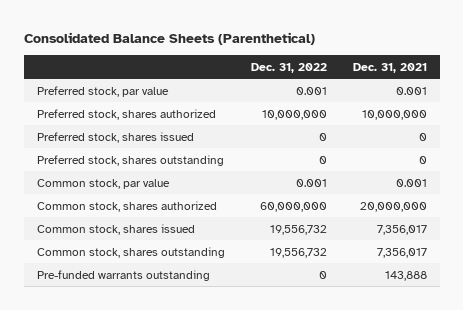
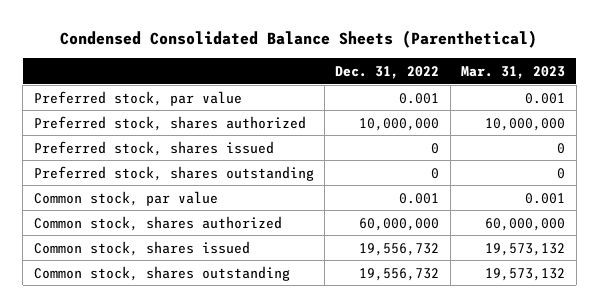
- Consolidated Balance Sheets (Parenthetical)
+ Condensed Consolidated Balance Sheets (Parenthetical)
- | Dec. 31, 2022 | Dec. 31, 2021
+ | Dec. 31, 2022 | Mar. 31, 2023
- Pre-funded warrants outstanding | 0 | 143,888

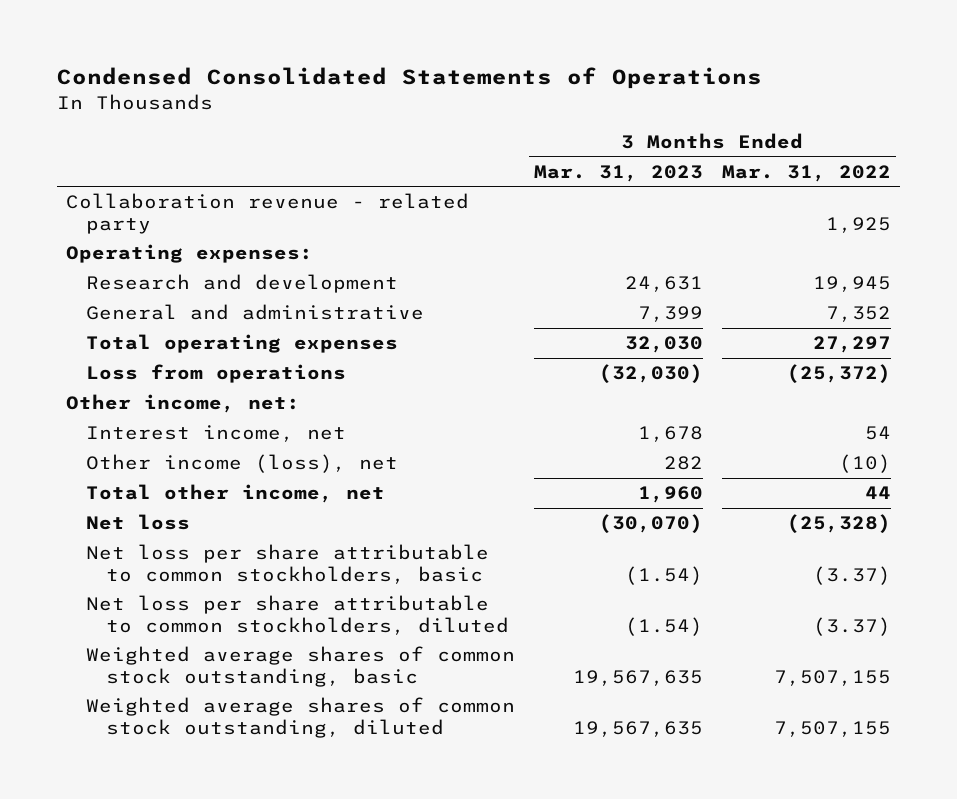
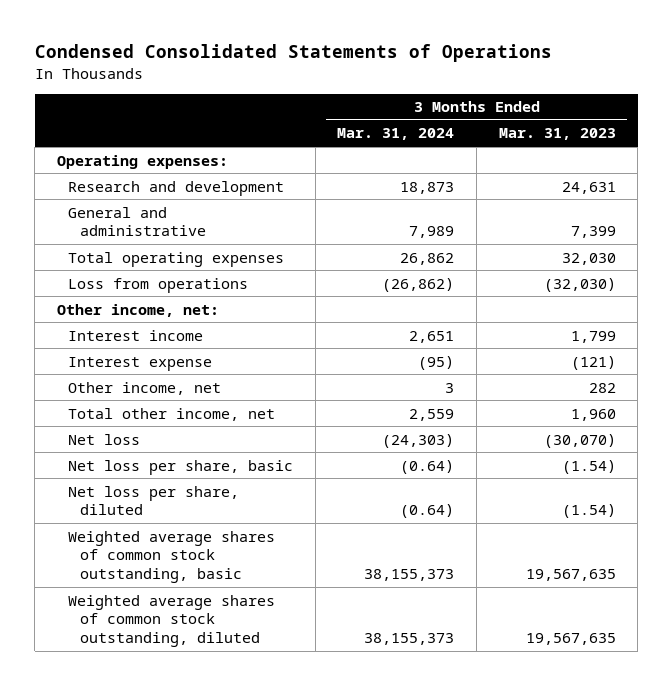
- | 3 Months Ended Mar. 31, 2023 | 3 Months Ended Mar. 31, 2022
+ | 3 Months Ended Mar. 31, 2024 | 3 Months Ended Mar. 31, 2023
- Collaboration revenue - related party | | 1,925
- Interest income, net | 1,678 | 54
- Other income (loss), net | 282 | (10)
+ Interest income | 2,651 | 1,799
+ Interest expense | (95) | (121)
+ Other income, net | 3 | 282
- Net loss per share attributable to common stockholders, basic | (1.54) | (3.37)
- Net loss per share attributable to common stockholders, diluted | (1.54) | (3.37)
+ Net loss per share, basic | (0.64) | (1.54)
+ Net loss per share, diluted | (0.64) | (1.54)

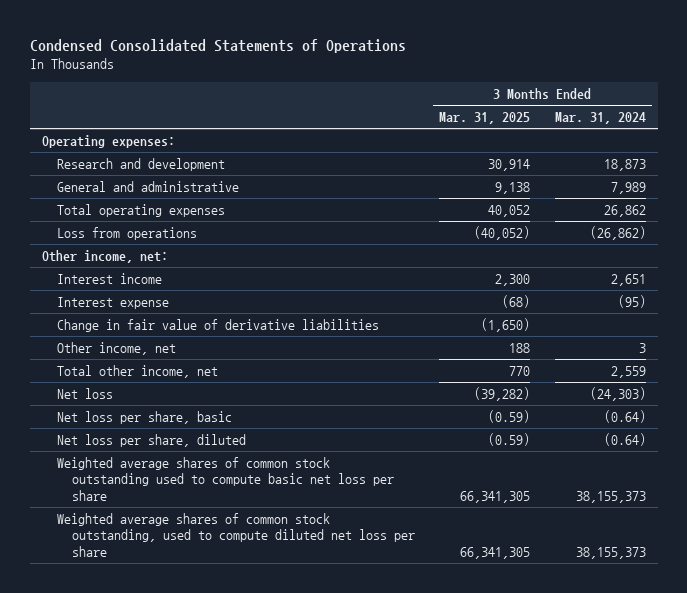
- | 3 Months Ended Mar. 31, 2024 | 3 Months Ended Mar. 31, 2023
+ | 3 Months Ended Mar. 31, 2025 | 3 Months Ended Mar. 31, 2024
+ Change in fair value of derivative liabilities | (1,650) |
- Weighted average shares of common stock outstanding, basic | 38,155,373 | 19,567,635
- Weighted average shares of common stock outstanding, diluted | 38,155,373 | 19,567,635
+ Weighted average shares of common stock outstanding used to compute basic net loss per share | 66,341,305 | 38,155,373
+ Weighted average shares of common stock outstanding, used to compute diluted net loss per share | 66,341,305 | 38,155,373

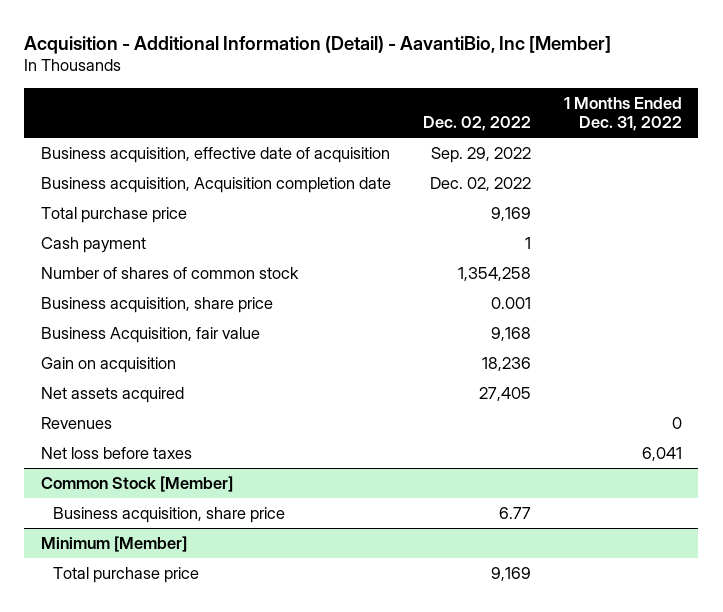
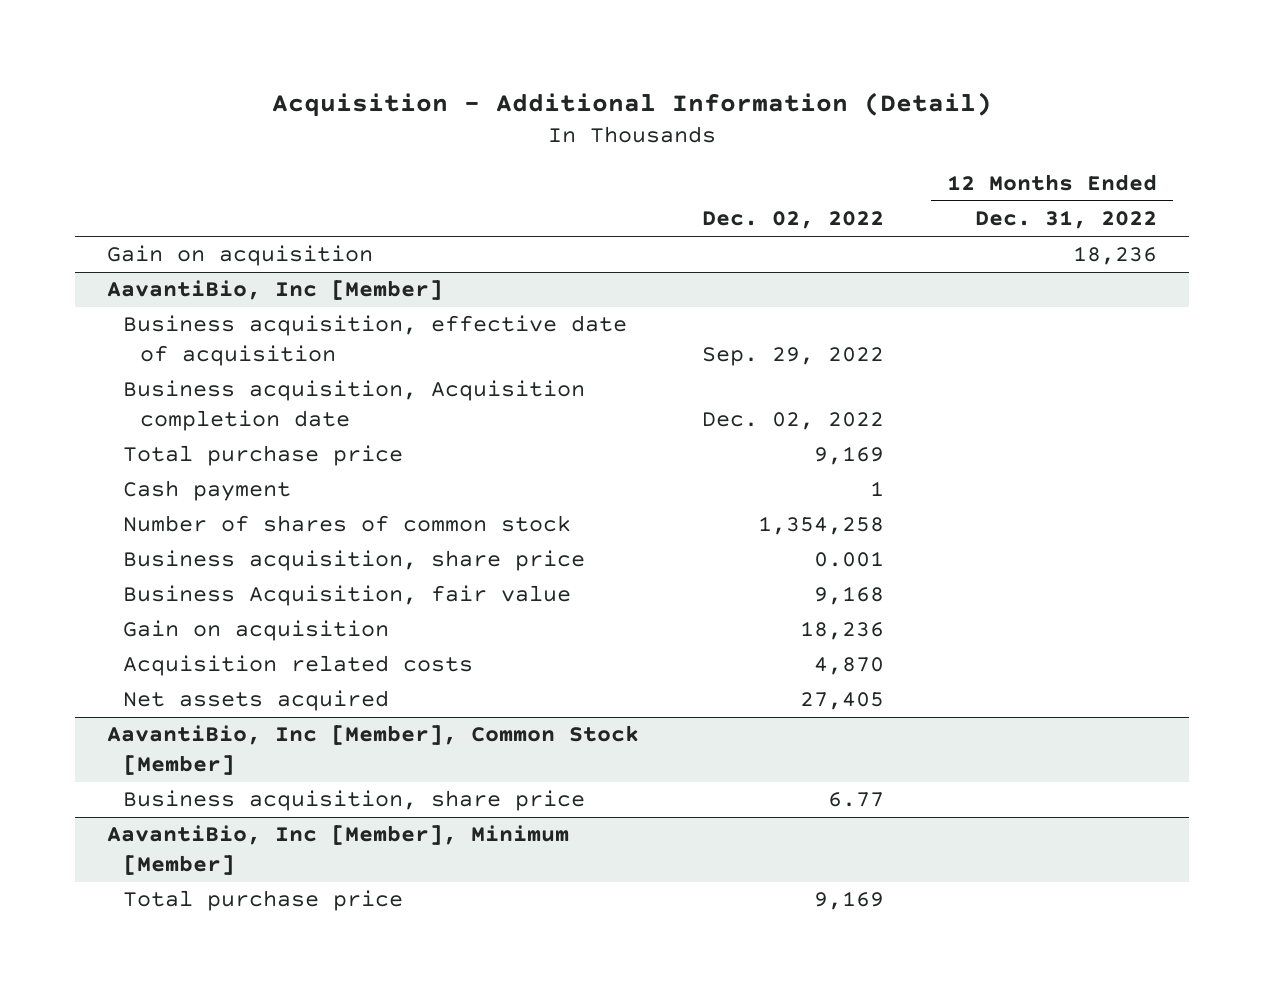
- Acquisition - Additional Information (Detail) - AavantiBio, Inc [Member]
+ Acquisition - Additional Information (Detail)
- | Dec. 02, 2022 | 1 Months Ended Dec. 31, 2022
+ | Dec. 02, 2022 | 12 Months Ended Dec. 31, 2022
+ Gain on acquisition | | 18,236
+ AavantiBio, Inc [Member]
+ Acquisition related costs | 4,870 |
- Revenues | | 0
- Net loss before taxes | | 6,041
- Common Stock [Member]
+ AavantiBio, Inc [Member], Common Stock [Member]
- Minimum [Member]
+ AavantiBio, Inc [Member], Minimum [Member]

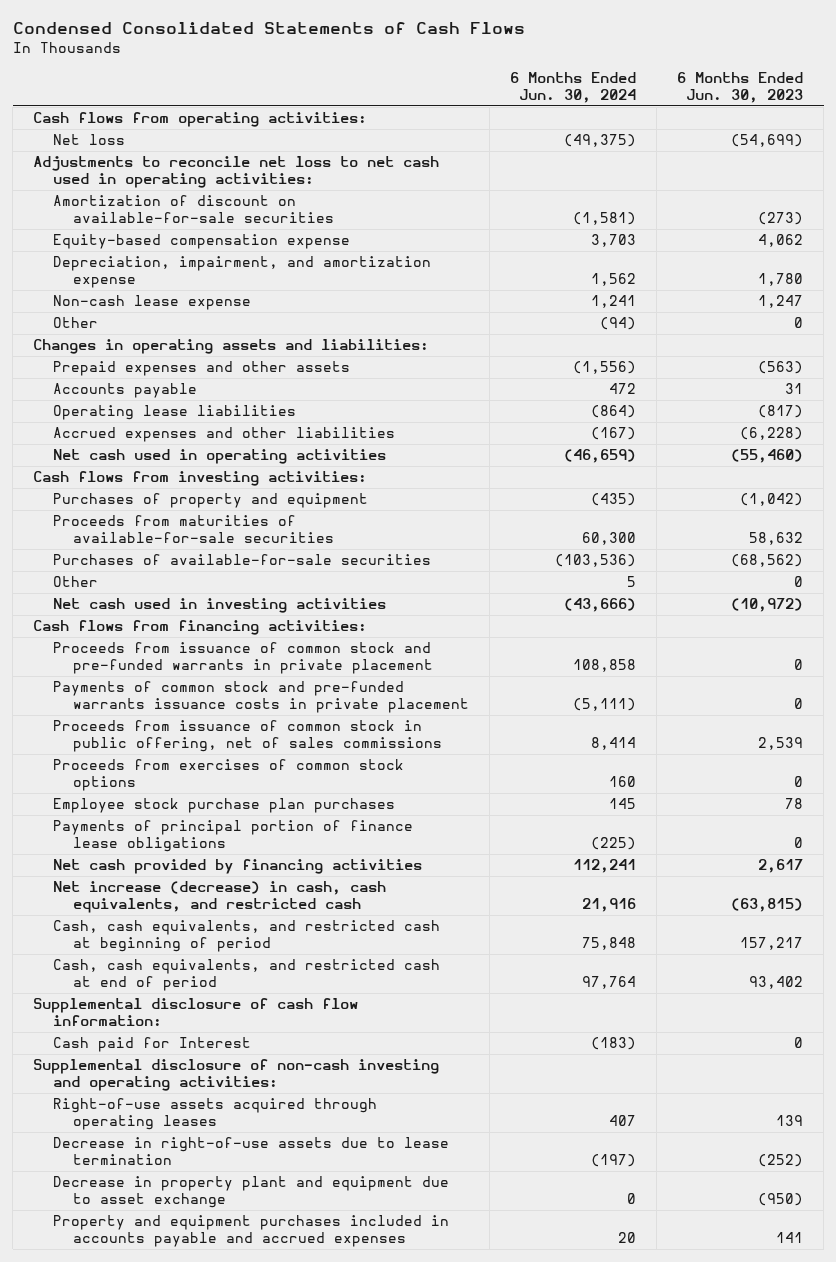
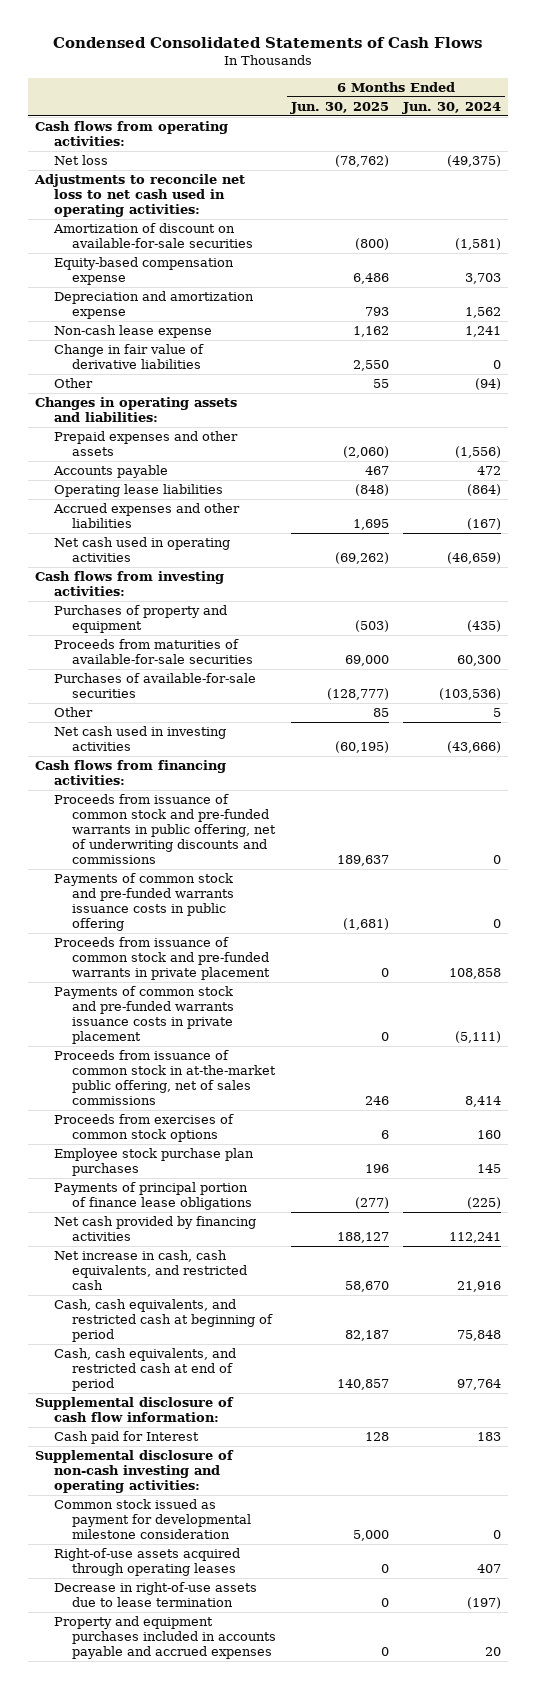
- | 6 Months Ended Jun. 30, 2024 | 6 Months Ended Jun. 30, 2023
+ | 6 Months Ended Jun. 30, 2025 | 6 Months Ended Jun. 30, 2024
- Depreciation, impairment, and amortization expense | 1,562 | 1,780
+ Depreciation and amortization expense | 793 | 1,562
+ Change in fair value of derivative liabilities | 2,550 | 0
+ Proceeds from issuance of common stock and pre-funded warrants in public offering, net of underwriting discounts and commissions | 189,637 | 0
+ Payments of common stock and pre-funded warrants issuance costs in public offering | (1,681) | 0
- Proceeds from issuance of common stock in public offering, net of sales commissions | 8,414 | 2,539
+ Proceeds from issuance of common stock in at-the-market public offering, net of sales commissions | 246 | 8,414
- Net increase (decrease) in cash, cash equivalents, and restricted cash | 21,916 | (63,815)
+ Net increase in cash, cash equivalents, and restricted cash | 58,670 | 21,916
- Cash paid for Interest | (183) | 0
+ Cash paid for Interest | 128 | 183
+ Common stock issued as payment for developmental milestone consideration | 5,000 | 0
- Decrease in property plant and equipment due to asset exchange | 0 | (950)

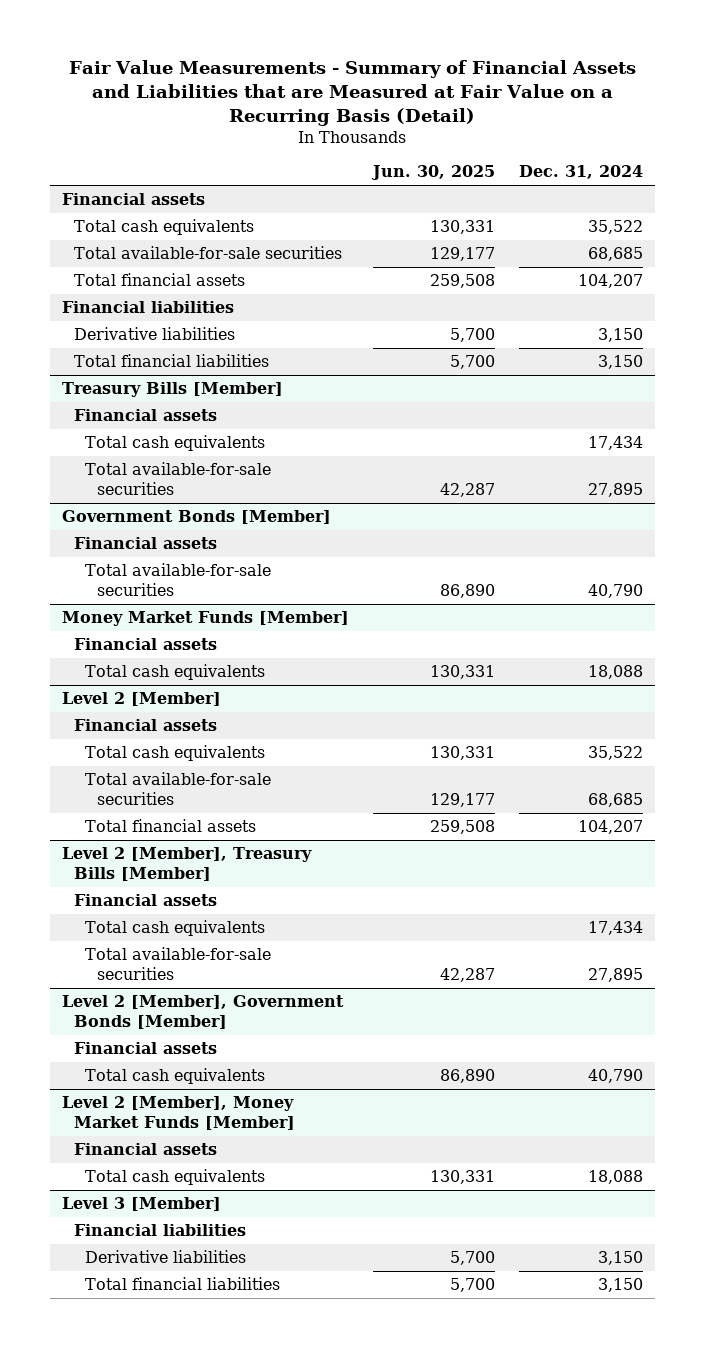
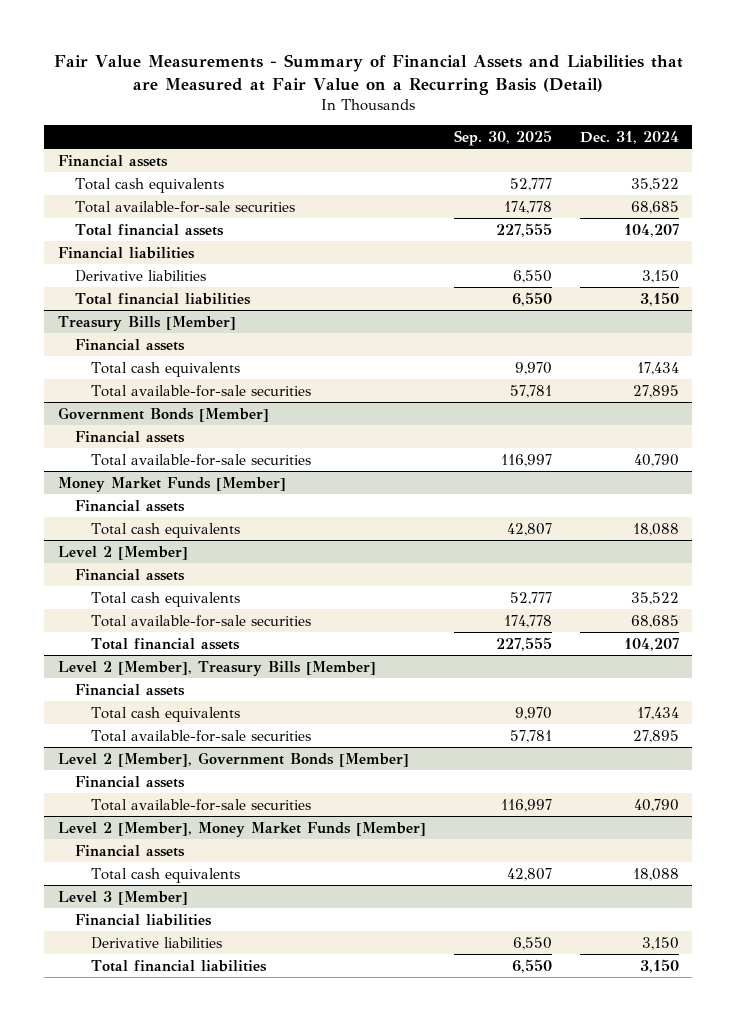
- | Jun. 30, 2025 | Dec. 31, 2024
+ | Sep. 30, 2025 | Dec. 31, 2024
@ Level 2 [Member], Government Bonds [Member]
- Total cash equivalents | 86,890 | 40,790
+ Total available-for-sale securities | 116,997 | 40,790

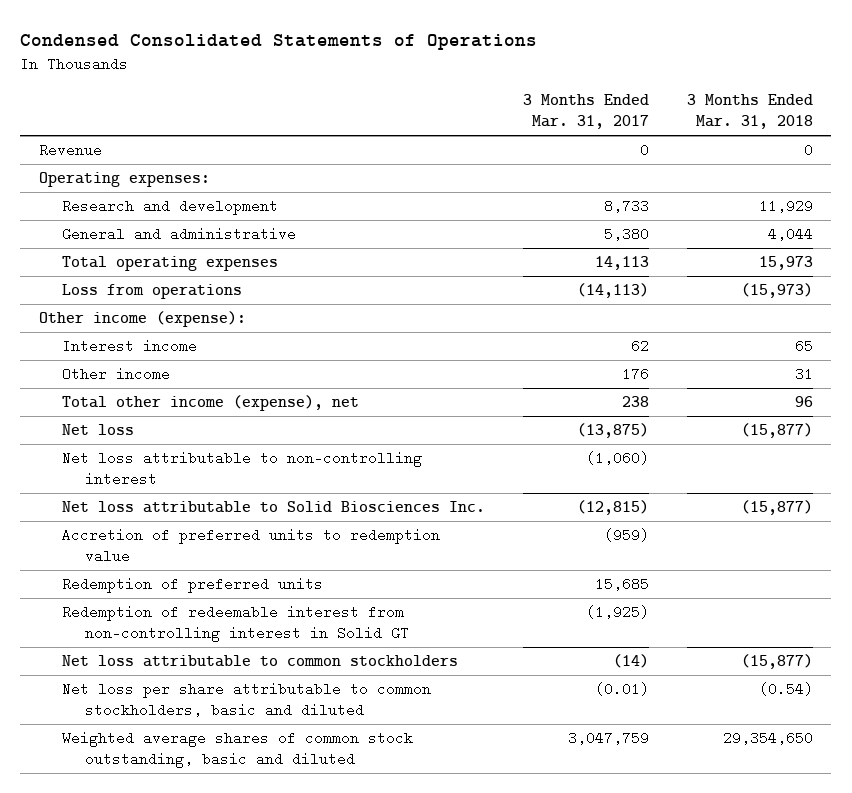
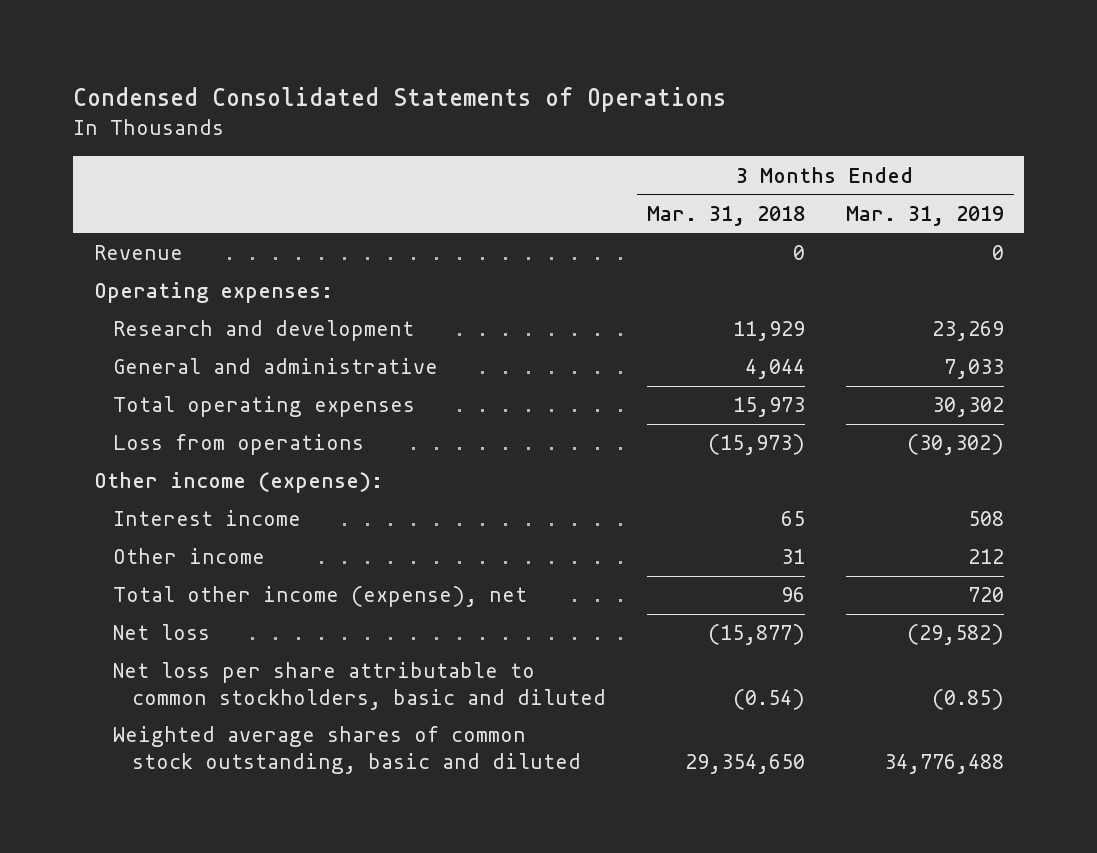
- | 3 Months Ended Mar. 31, 2017 | 3 Months Ended Mar. 31, 2018
+ | 3 Months Ended Mar. 31, 2018 | 3 Months Ended Mar. 31, 2019
- Net loss attributable to non-controlling interest | (1,060) |
- Net loss attributable to Solid Biosciences Inc. | (12,815) | (15,877)
- Accretion of preferred units to redemption value | (959) |
- Redemption of preferred units | 15,685 |
- Redemption of redeemable interest from non-controlling interest in Solid GT | (1,925) |
- Net loss attributable to common stockholders | (14) | (15,877)

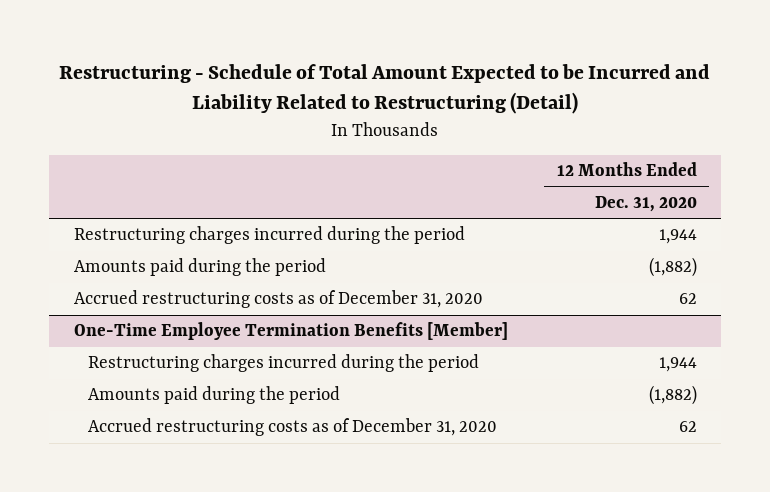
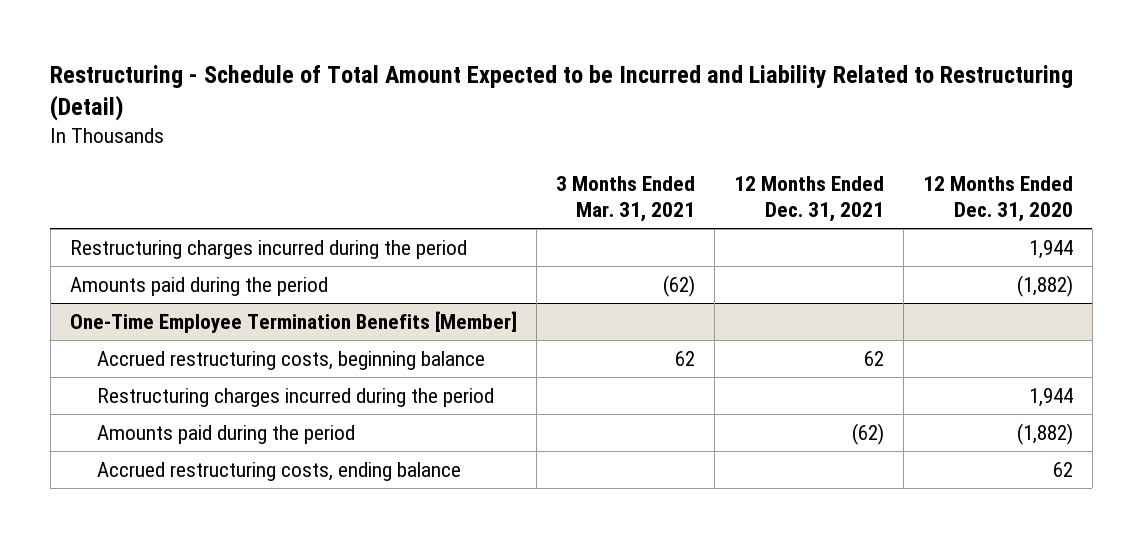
- | 12 Months Ended Dec. 31, 2020
+ | 3 Months Ended Mar. 31, 2021 | 12 Months Ended Dec. 31, 2021 | 12 Months Ended Dec. 31, 2020
- Accrued restructuring costs as of December 31, 2020 | 62
@ One-Time Employee Termination Benefits [Member]
+ Accrued restructuring costs, beginning balance | 62 | 62 |
- Accrued restructuring costs as of December 31, 2020 | 62
+ Accrued restructuring costs, ending balance | | | 62

